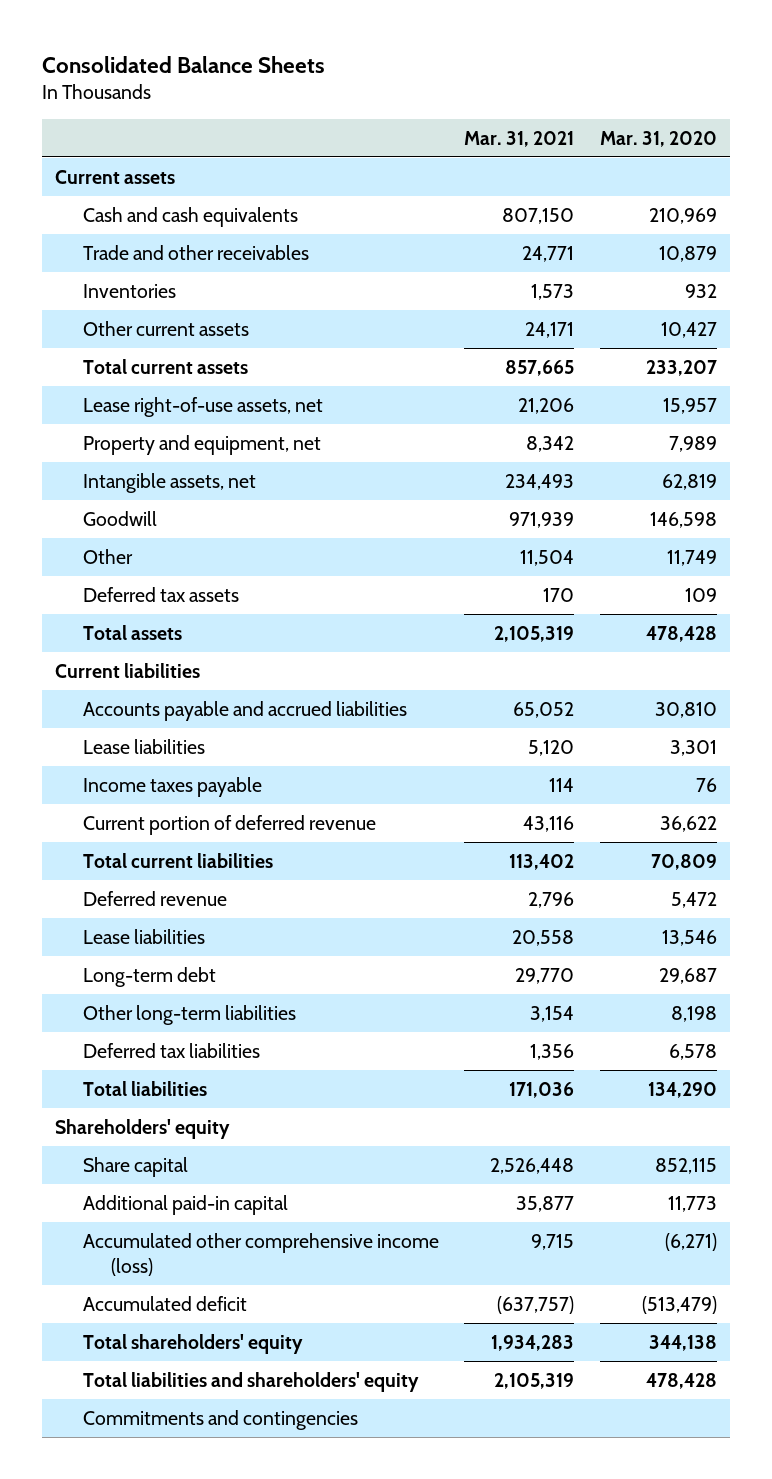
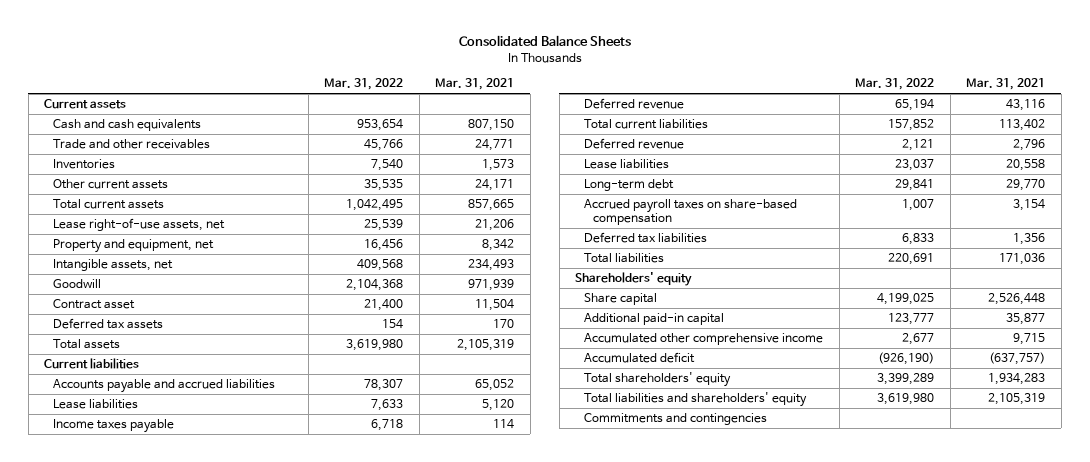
- | Mar. 31, 2021 | Mar. 31, 2020
+ | Mar. 31, 2022 | Mar. 31, 2021
- Other | 11,504 | 11,749
+ Contract asset | 21,400 | 11,504
- Current portion of deferred revenue | 43,116 | 36,622
+ Deferred revenue | 65,194 | 43,116
- Other long-term liabilities | 3,154 | 8,198
+ Accrued payroll taxes on share-based compensation | 1,007 | 3,154
- Accumulated other comprehensive income (loss) | 9,715 | (6,271)
+ Accumulated other comprehensive income | 2,677 | 9,715

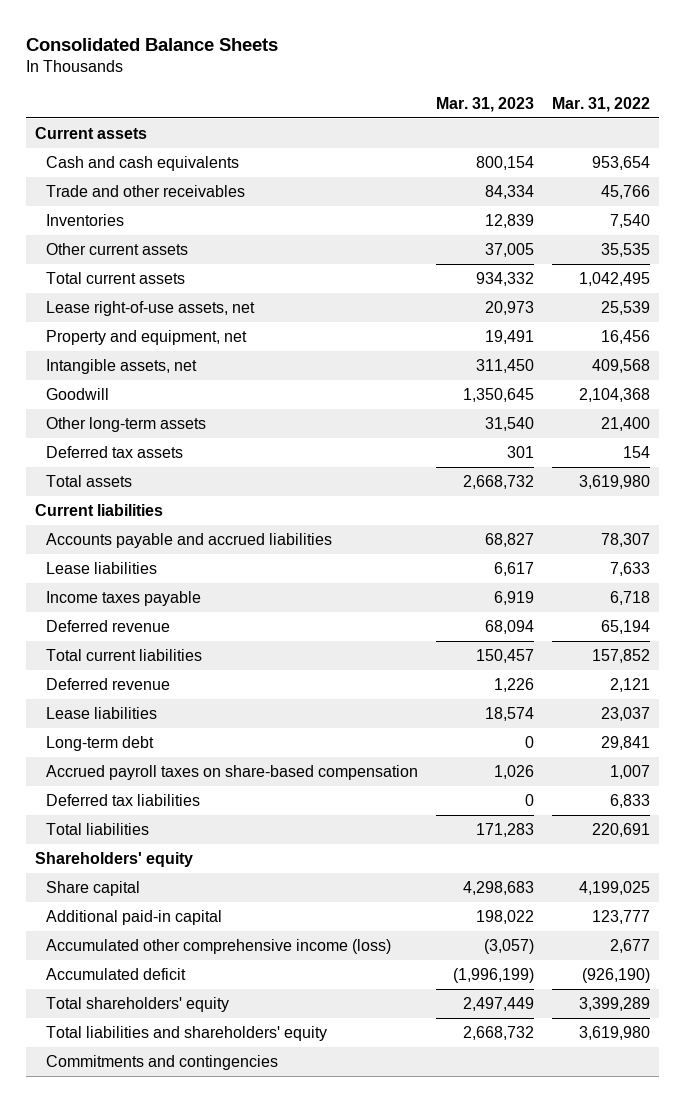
- | Mar. 31, 2022 | Mar. 31, 2021
+ | Mar. 31, 2023 | Mar. 31, 2022
- Contract asset | 21,400 | 11,504
+ Other long-term assets | 31,540 | 21,400
- Accumulated other comprehensive income | 2,677 | 9,715
+ Accumulated other comprehensive income (loss) | (3,057) | 2,677

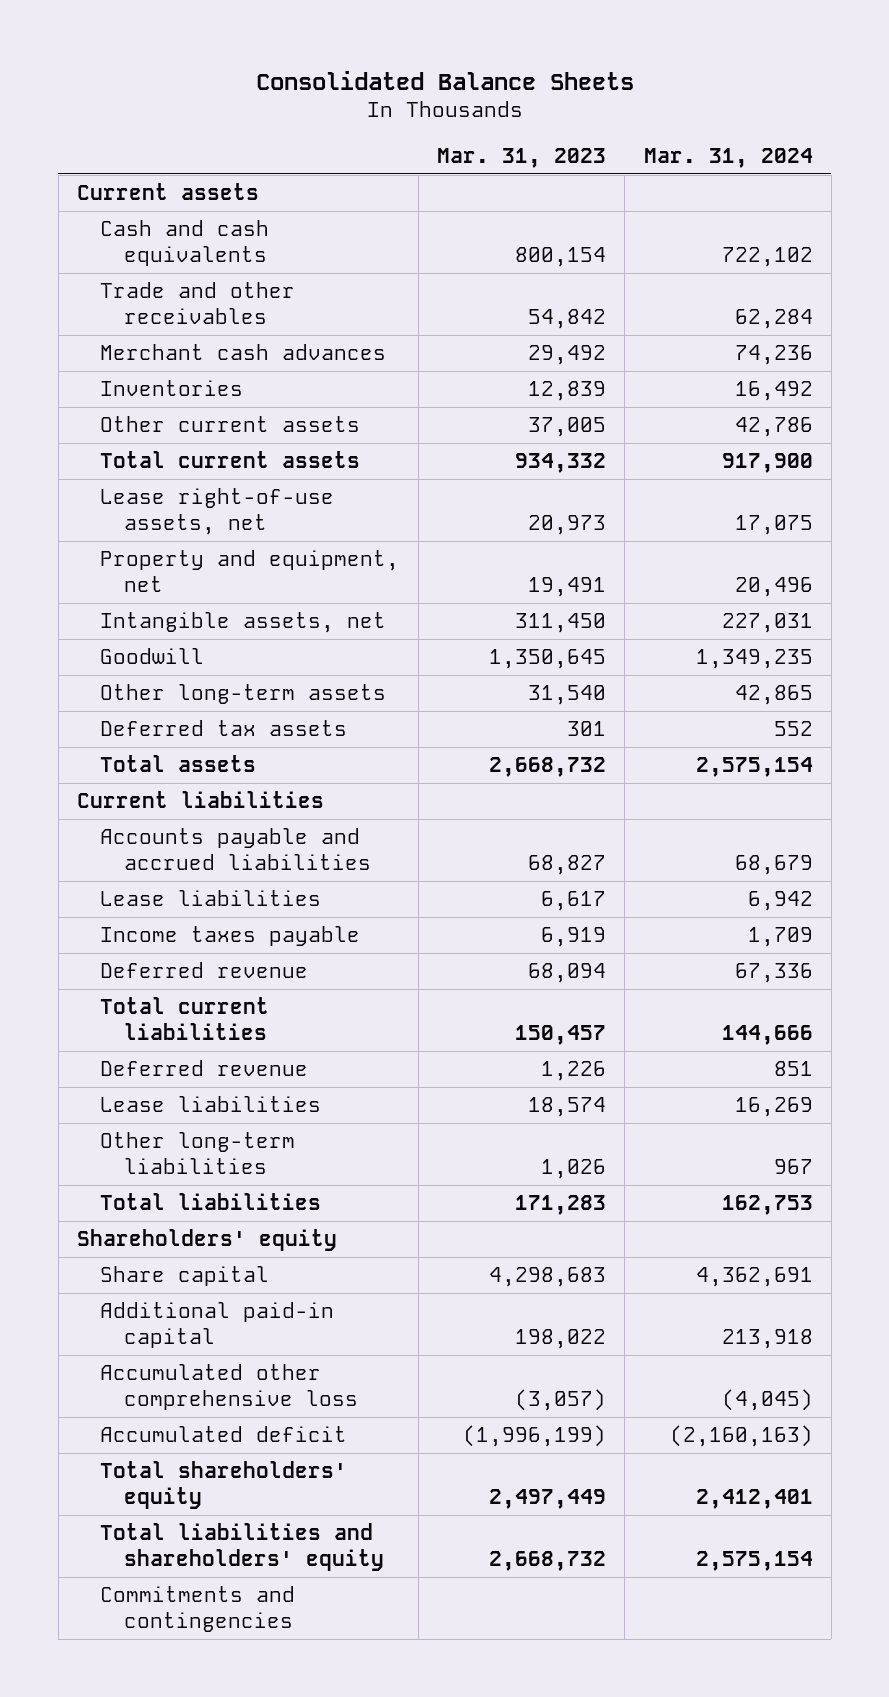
- | Mar. 31, 2023 | Mar. 31, 2022
+ | Mar. 31, 2023 | Mar. 31, 2024
- Trade and other receivables | 84,334 | 45,766
+ Trade and other receivables | 54,842 | 62,284
+ Merchant cash advances | 29,492 | 74,236
- Long-term debt | 0 | 29,841
- Accrued payroll taxes on share-based compensation | 1,026 | 1,007
- Deferred tax liabilities | 0 | 6,833
+ Other long-term liabilities | 1,026 | 967
- Accumulated other comprehensive income (loss) | (3,057) | 2,677
+ Accumulated other comprehensive loss | (3,057) | (4,045)

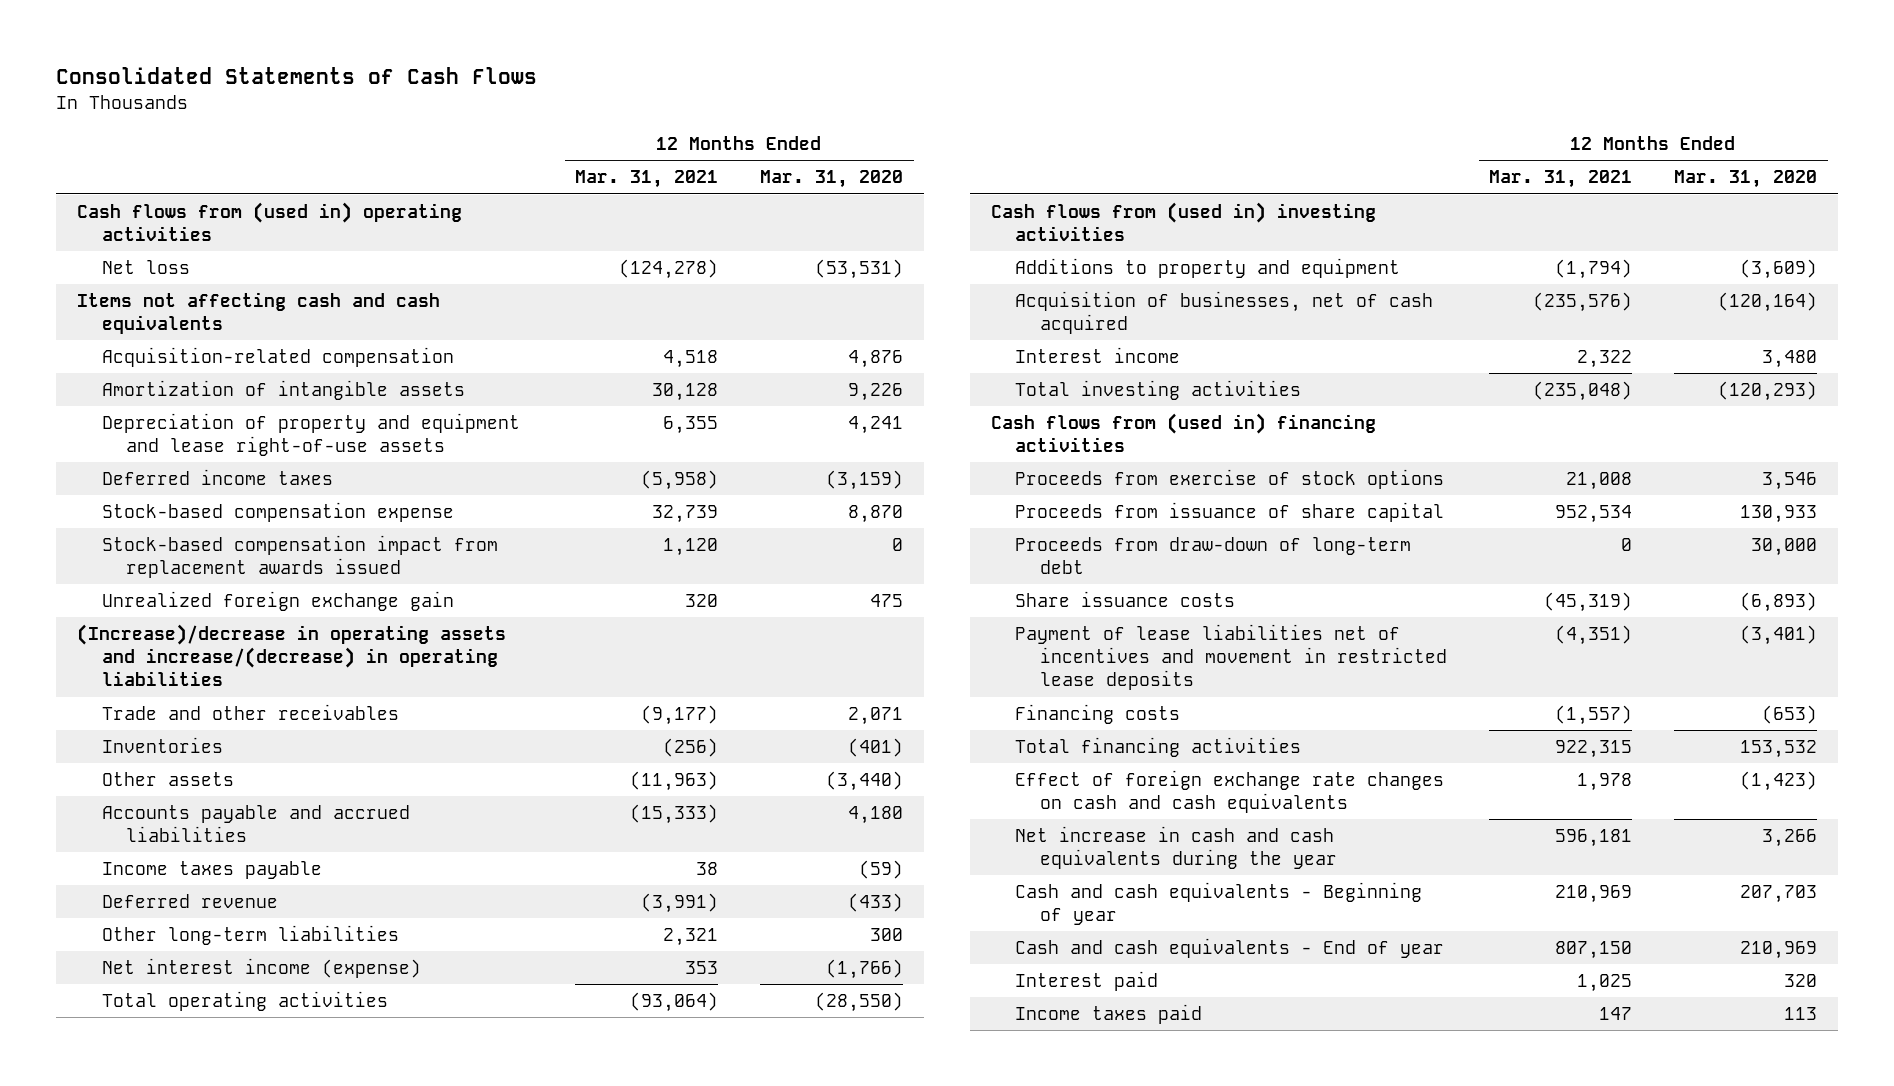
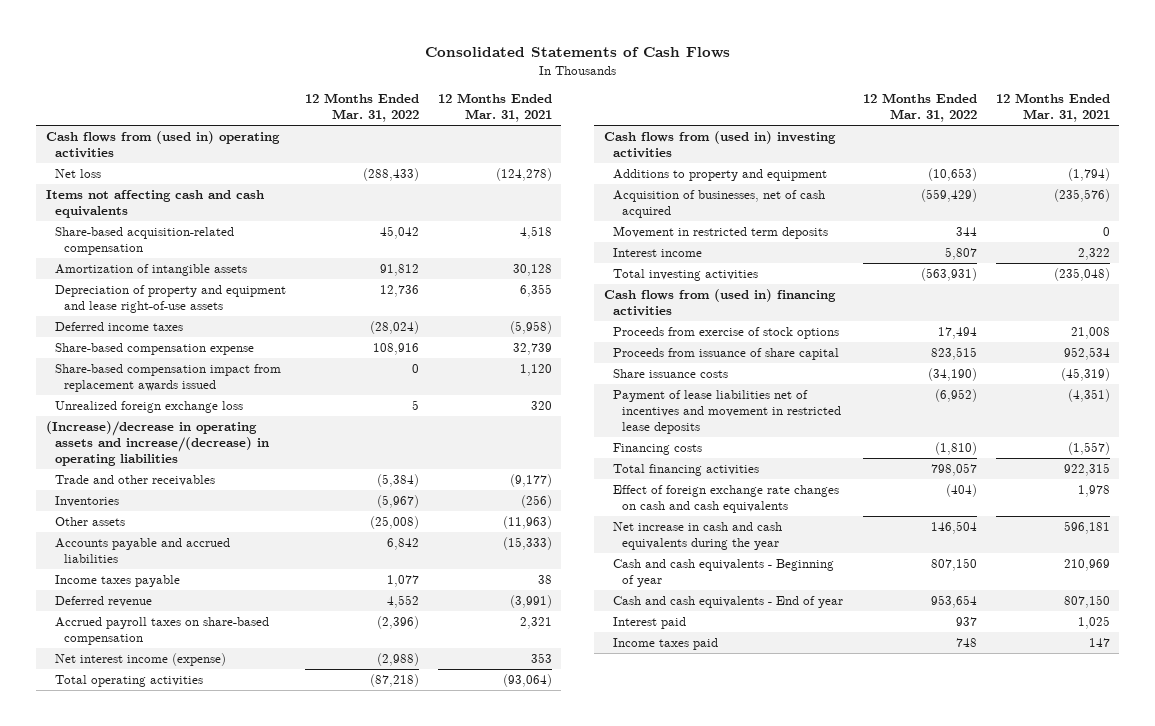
- | 12 Months Ended Mar. 31, 2021 | 12 Months Ended Mar. 31, 2020
+ | 12 Months Ended Mar. 31, 2022 | 12 Months Ended Mar. 31, 2021
- Acquisition-related compensation | 4,518 | 4,876
+ Share-based acquisition-related compensation | 45,042 | 4,518
- Stock-based compensation expense | 32,739 | 8,870
- Stock-based compensation impact from replacement awards issued | 1,120 | 0
- Unrealized foreign exchange gain | 320 | 475
+ Share-based compensation expense | 108,916 | 32,739
+ Share-based compensation impact from replacement awards issued | 0 | 1,120
+ Unrealized foreign exchange loss | 5 | 320
- Other long-term liabilities | 2,321 | 300
+ Accrued payroll taxes on share-based compensation | (2,396) | 2,321
+ Movement in restricted term deposits | 344 | 0
- Proceeds from draw-down of long-term debt | 0 | 30,000

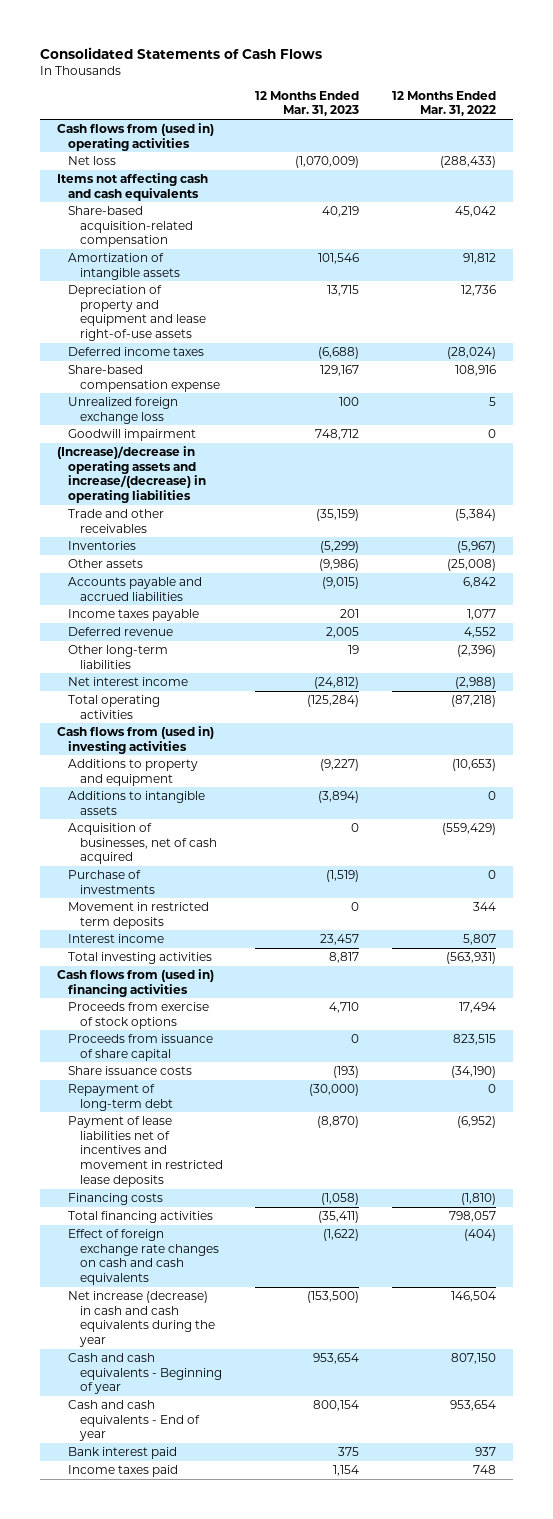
- | 12 Months Ended Mar. 31, 2022 | 12 Months Ended Mar. 31, 2021
+ | 12 Months Ended Mar. 31, 2023 | 12 Months Ended Mar. 31, 2022
- Share-based compensation impact from replacement awards issued | 0 | 1,120
+ Goodwill impairment | 748,712 | 0
- Accrued payroll taxes on share-based compensation | (2,396) | 2,321
- Net interest income (expense) | (2,988) | 353
+ Other long-term liabilities | 19 | (2,396)
+ Net interest income | (24,812) | (2,988)
+ Additions to intangible assets | (3,894) | 0
+ Purchase of investments | (1,519) | 0
+ Repayment of long-term debt | (30,000) | 0
- Net increase in cash and cash equivalents during the year | 146,504 | 596,181
+ Net increase (decrease) in cash and cash equivalents during the year | (153,500) | 146,504
- Interest paid | 937 | 1,025
+ Bank interest paid | 375 | 937

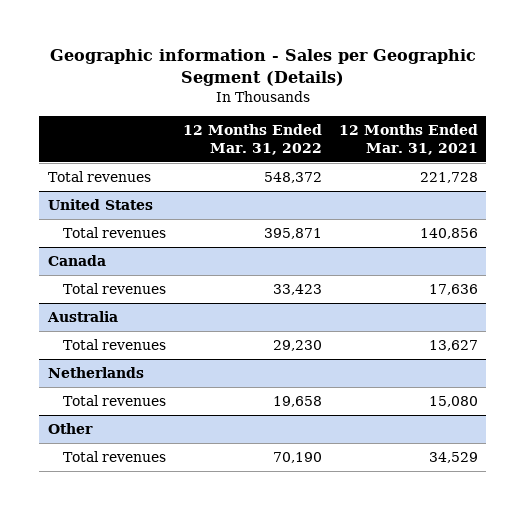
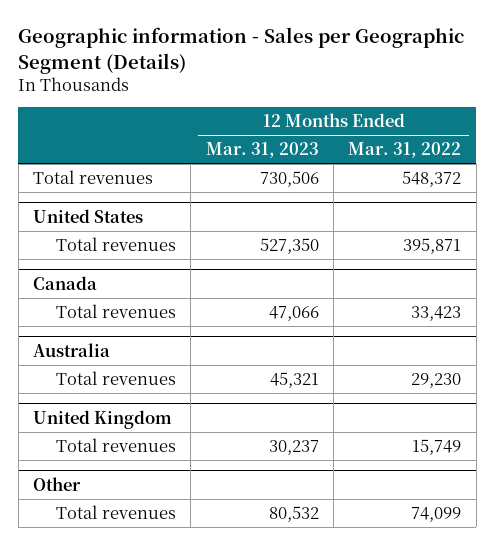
- | 12 Months Ended Mar. 31, 2022 | 12 Months Ended Mar. 31, 2021
+ | 12 Months Ended Mar. 31, 2023 | 12 Months Ended Mar. 31, 2022
- Netherlands
- Total revenues | 19,658 | 15,080
+ United Kingdom
+ Total revenues | 30,237 | 15,749
@ Other
- Total revenues | 70,190 | 34,529
+ Total revenues | 80,532 | 74,099

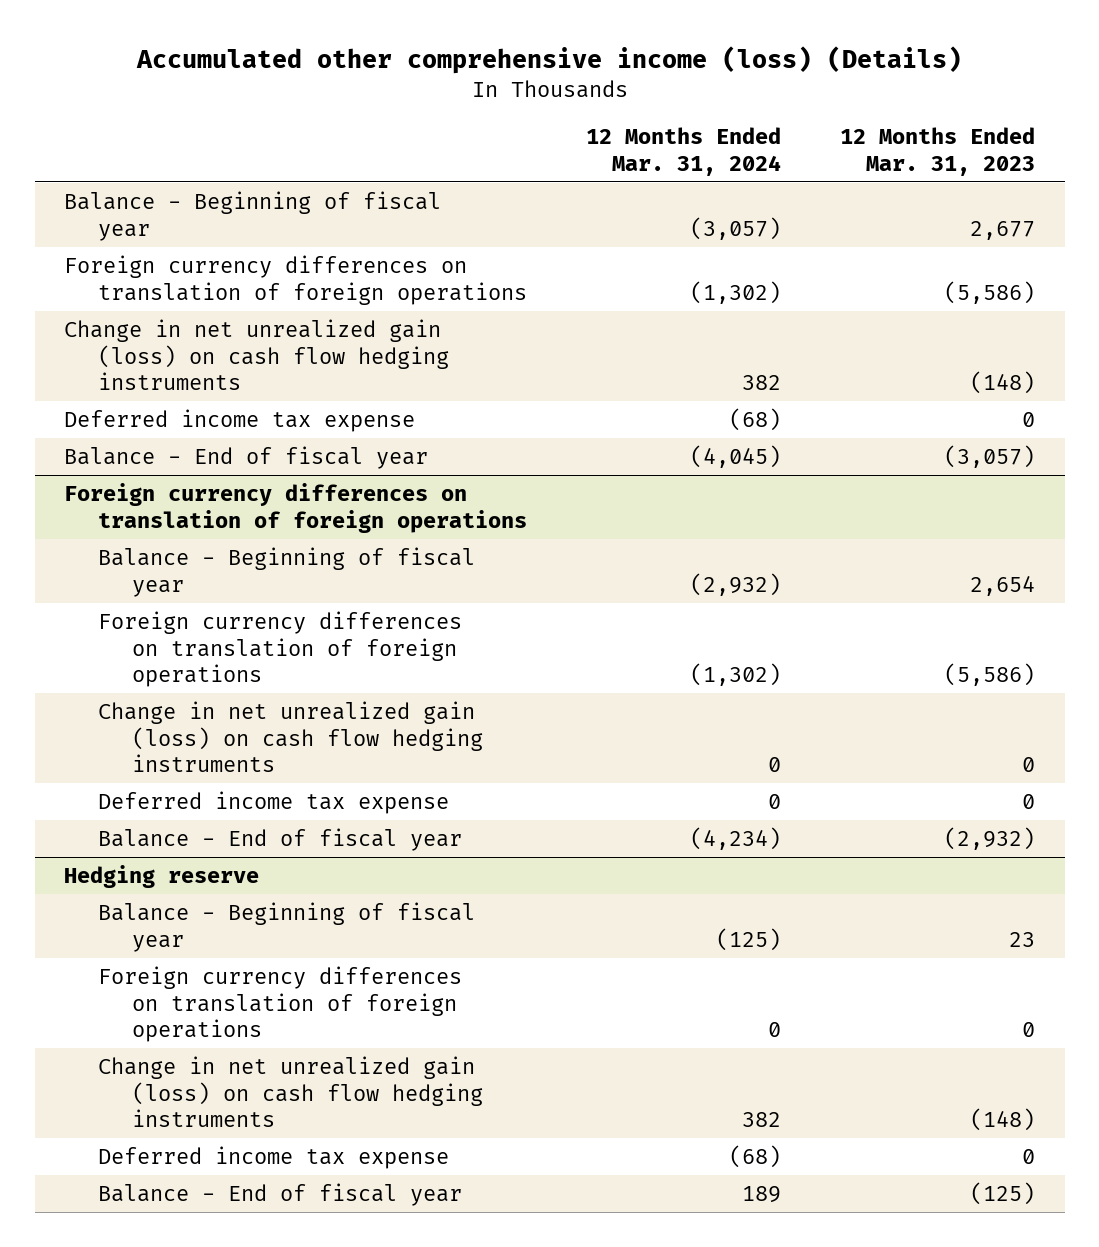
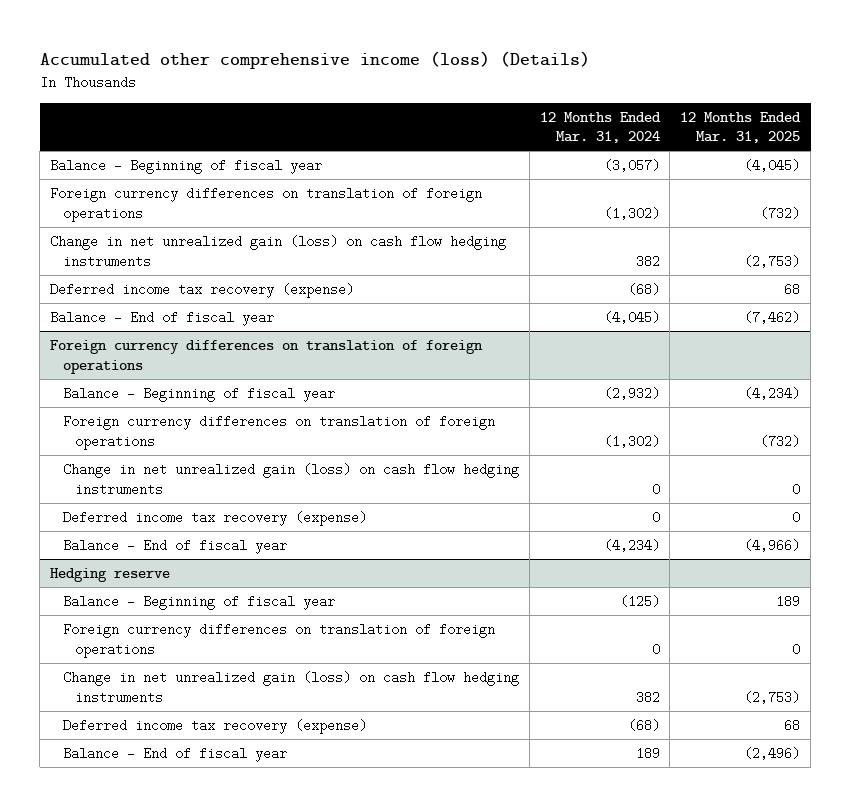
- | 12 Months Ended Mar. 31, 2024 | 12 Months Ended Mar. 31, 2023
+ | 12 Months Ended Mar. 31, 2024 | 12 Months Ended Mar. 31, 2025
- Deferred income tax expense | (68) | 0
+ Deferred income tax recovery (expense) | (68) | 68
@ Foreign currency differences on translation of foreign operations
- Deferred income tax expense | 0 | 0
+ Deferred income tax recovery (expense) | 0 | 0
@ Hedging reserve
- Deferred income tax expense | (68) | 0
+ Deferred income tax recovery (expense) | (68) | 68

